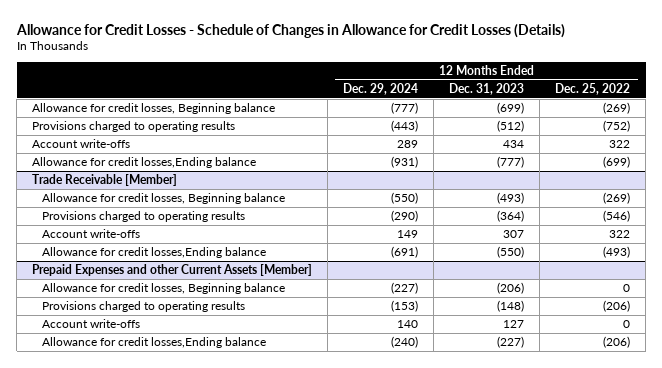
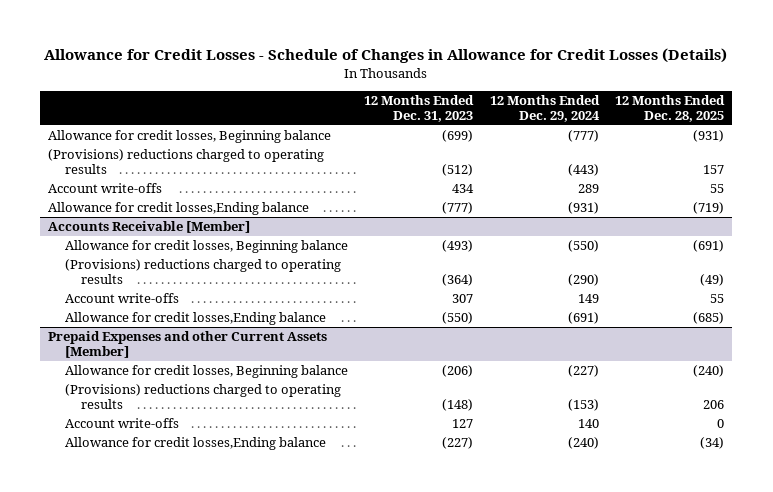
- | 12 Months Ended Dec. 29, 2024 | 12 Months Ended Dec. 31, 2023 | 12 Months Ended Dec. 25, 2022
+ | 12 Months Ended Dec. 31, 2023 | 12 Months Ended Dec. 29, 2024 | 12 Months Ended Dec. 28, 2025
- Provisions charged to operating results | (443) | (512) | (752)
+ (Provisions) reductions charged to operating results | (512) | (443) | 157
- Trade Receivable [Member]
+ Accounts Receivable [Member]
- Provisions charged to operating results | (290) | (364) | (546)
+ (Provisions) reductions charged to operating results | (364) | (290) | (49)
@ Prepaid Expenses and other Current Assets [Member]
- Provisions charged to operating results | (153) | (148) | (206)
+ (Provisions) reductions charged to operating results | (148) | (153) | 206

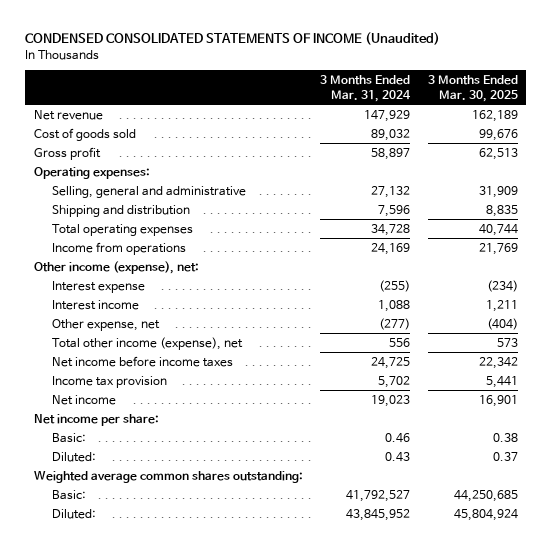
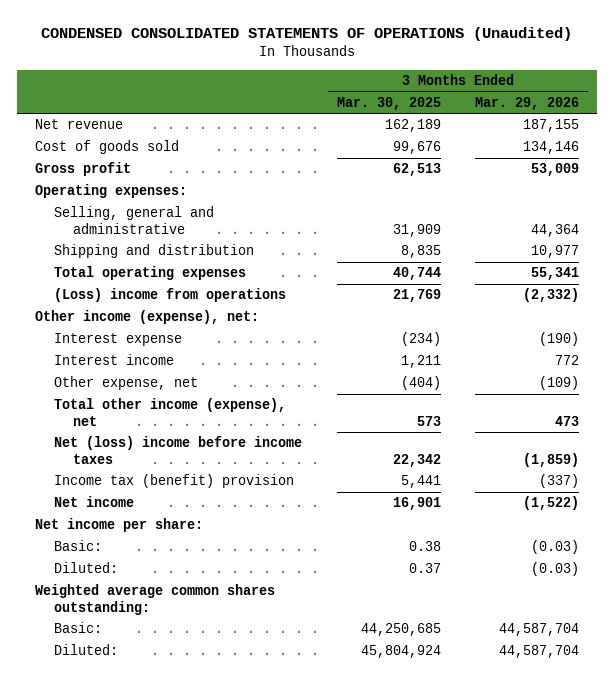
- CONDENSED CONSOLIDATED STATEMENTS OF INCOME (Unaudited)
+ CONDENSED CONSOLIDATED STATEMENTS OF OPERATIONS (Unaudited)
- | 3 Months Ended Mar. 31, 2024 | 3 Months Ended Mar. 30, 2025
+ | 3 Months Ended Mar. 30, 2025 | 3 Months Ended Mar. 29, 2026
- Income from operations | 24,169 | 21,769
+ (Loss) income from operations | 21,769 | (2,332)
- Net income before income taxes | 24,725 | 22,342
- Income tax provision | 5,702 | 5,441
+ Net (loss) income before income taxes | 22,342 | (1,859)
+ Income tax (benefit) provision | 5,441 | (337)

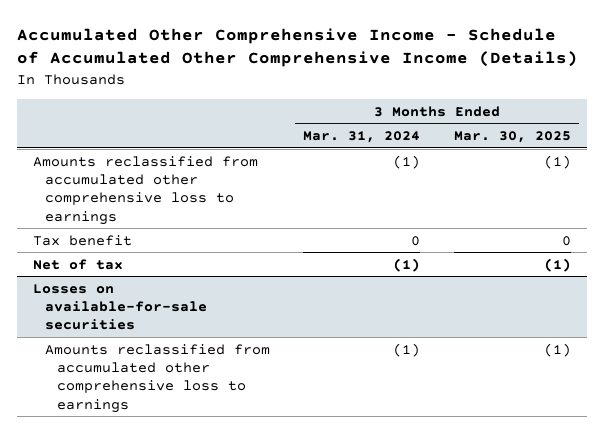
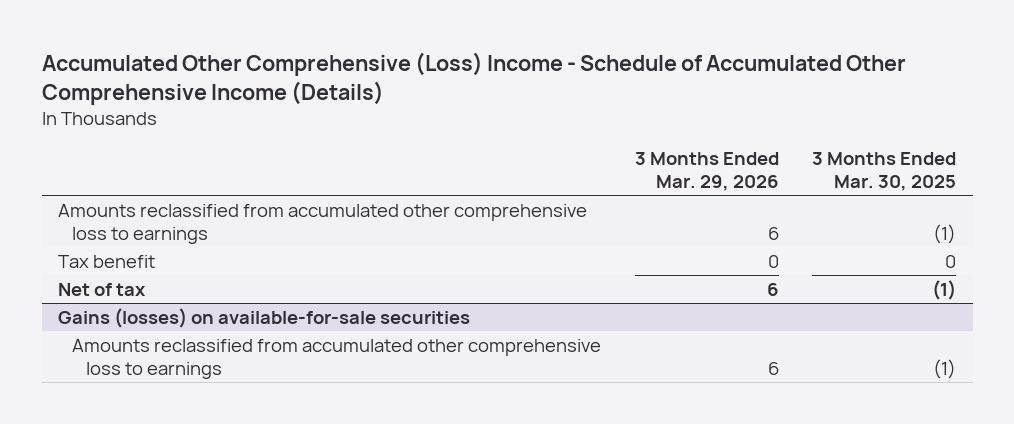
- Accumulated Other Comprehensive Income - Schedule of Accumulated Other Comprehensive Income (Details)
+ Accumulated Other Comprehensive (Loss) Income - Schedule of Accumulated Other Comprehensive Income (Details)
- | 3 Months Ended Mar. 31, 2024 | 3 Months Ended Mar. 30, 2025
+ | 3 Months Ended Mar. 29, 2026 | 3 Months Ended Mar. 30, 2025
- Losses on available-for-sale securities
+ Gains (losses) on available-for-sale securities

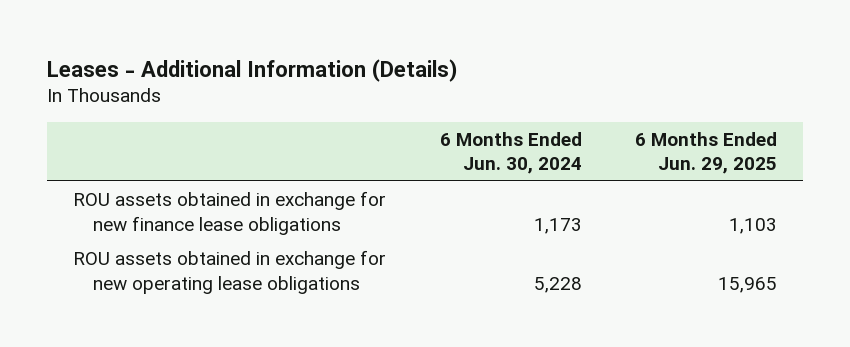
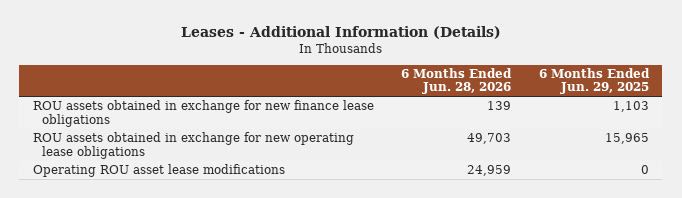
- | 6 Months Ended Jun. 30, 2024 | 6 Months Ended Jun. 29, 2025
+ | 6 Months Ended Jun. 28, 2026 | 6 Months Ended Jun. 29, 2025
+ Operating ROU asset lease modifications | 24,959 | 0

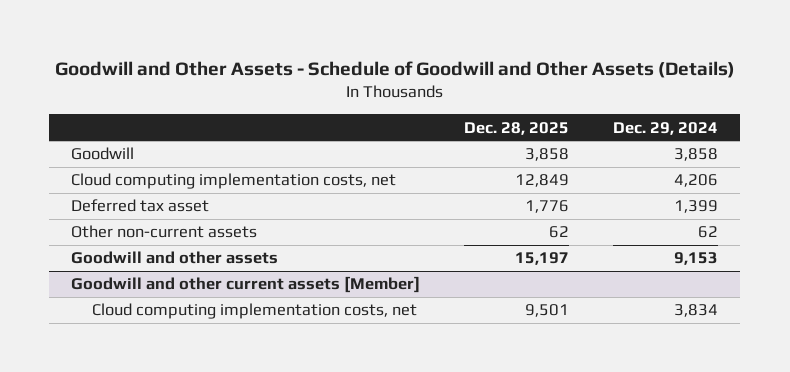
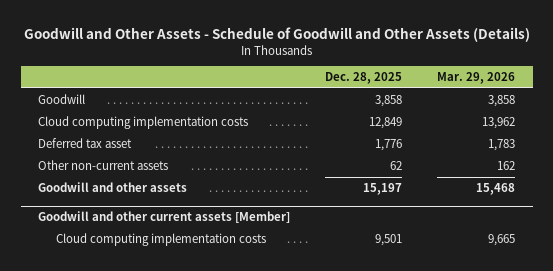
- | Dec. 28, 2025 | Dec. 29, 2024
+ | Dec. 28, 2025 | Mar. 29, 2026
- Cloud computing implementation costs, net | 12,849 | 4,206
+ Cloud computing implementation costs | 12,849 | 13,962
@ Goodwill and other current assets [Member]
- Cloud computing implementation costs, net | 9,501 | 3,834
+ Cloud computing implementation costs | 9,501 | 9,665

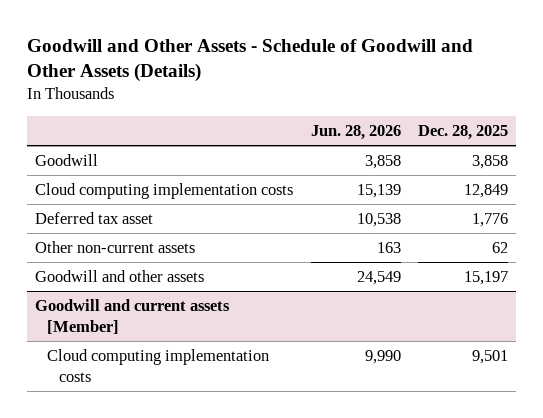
- | Dec. 28, 2025 | Mar. 29, 2026
+ | Jun. 28, 2026 | Dec. 28, 2025
- Goodwill and other current assets [Member]
+ Goodwill and current assets [Member]

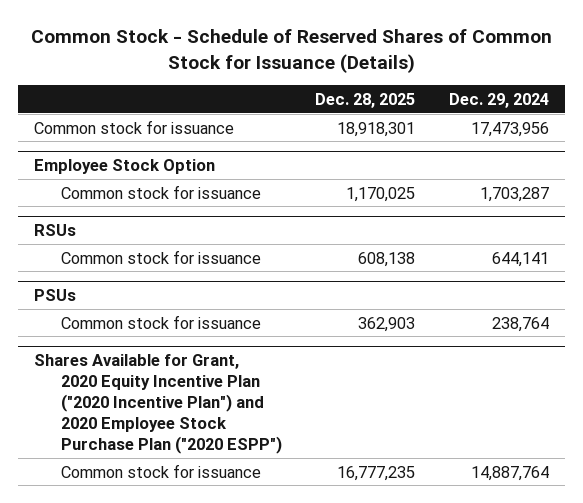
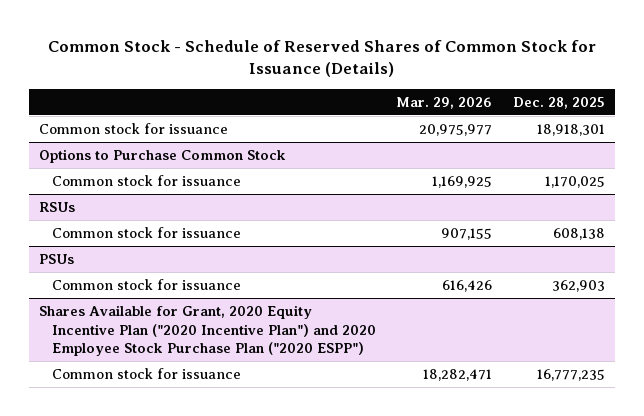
- | Dec. 28, 2025 | Dec. 29, 2024
+ | Mar. 29, 2026 | Dec. 28, 2025
- Employee Stock Option
+ Options to Purchase Common Stock

